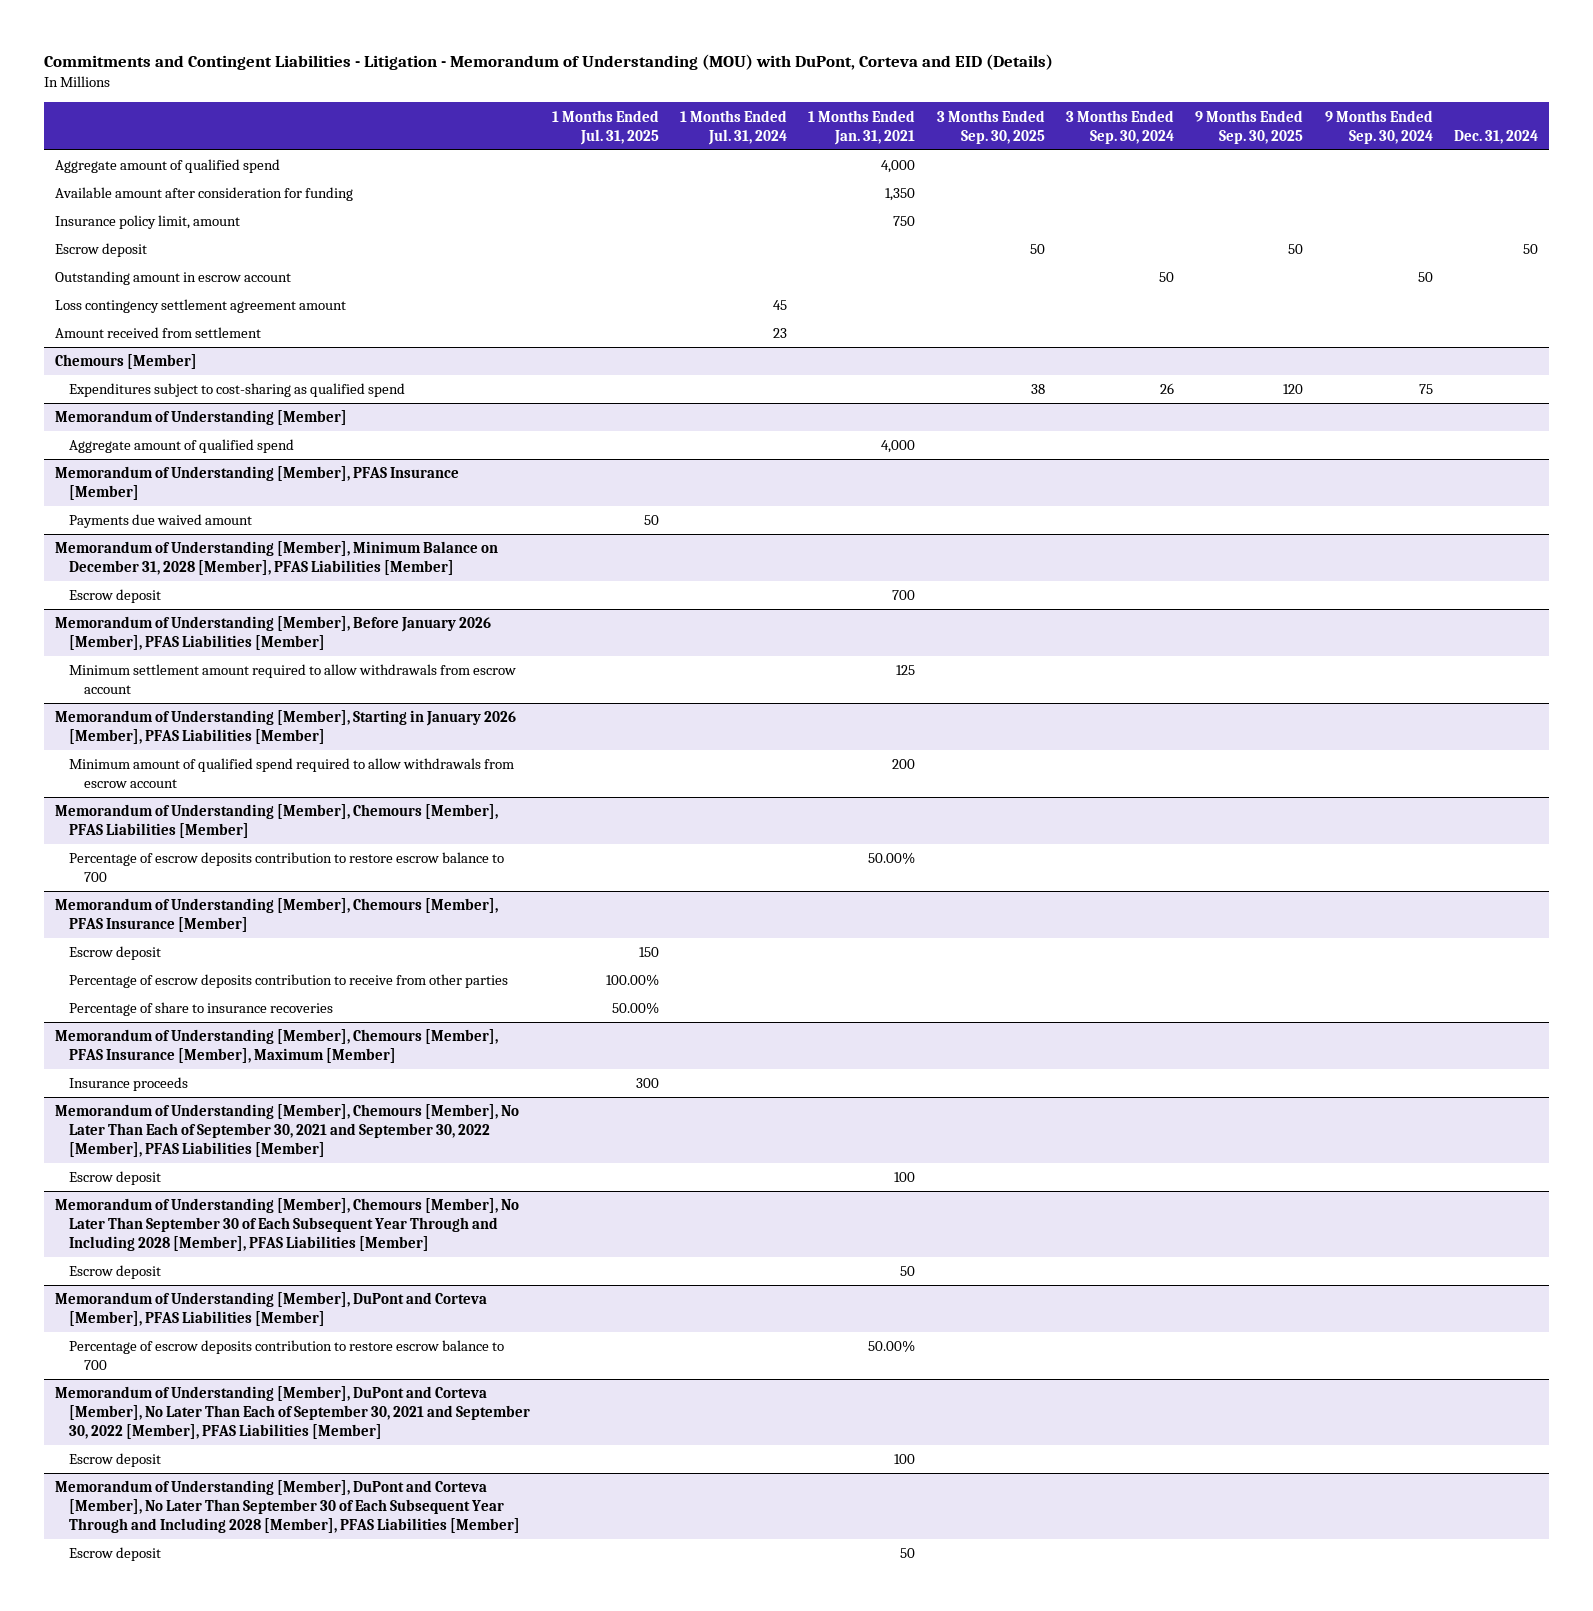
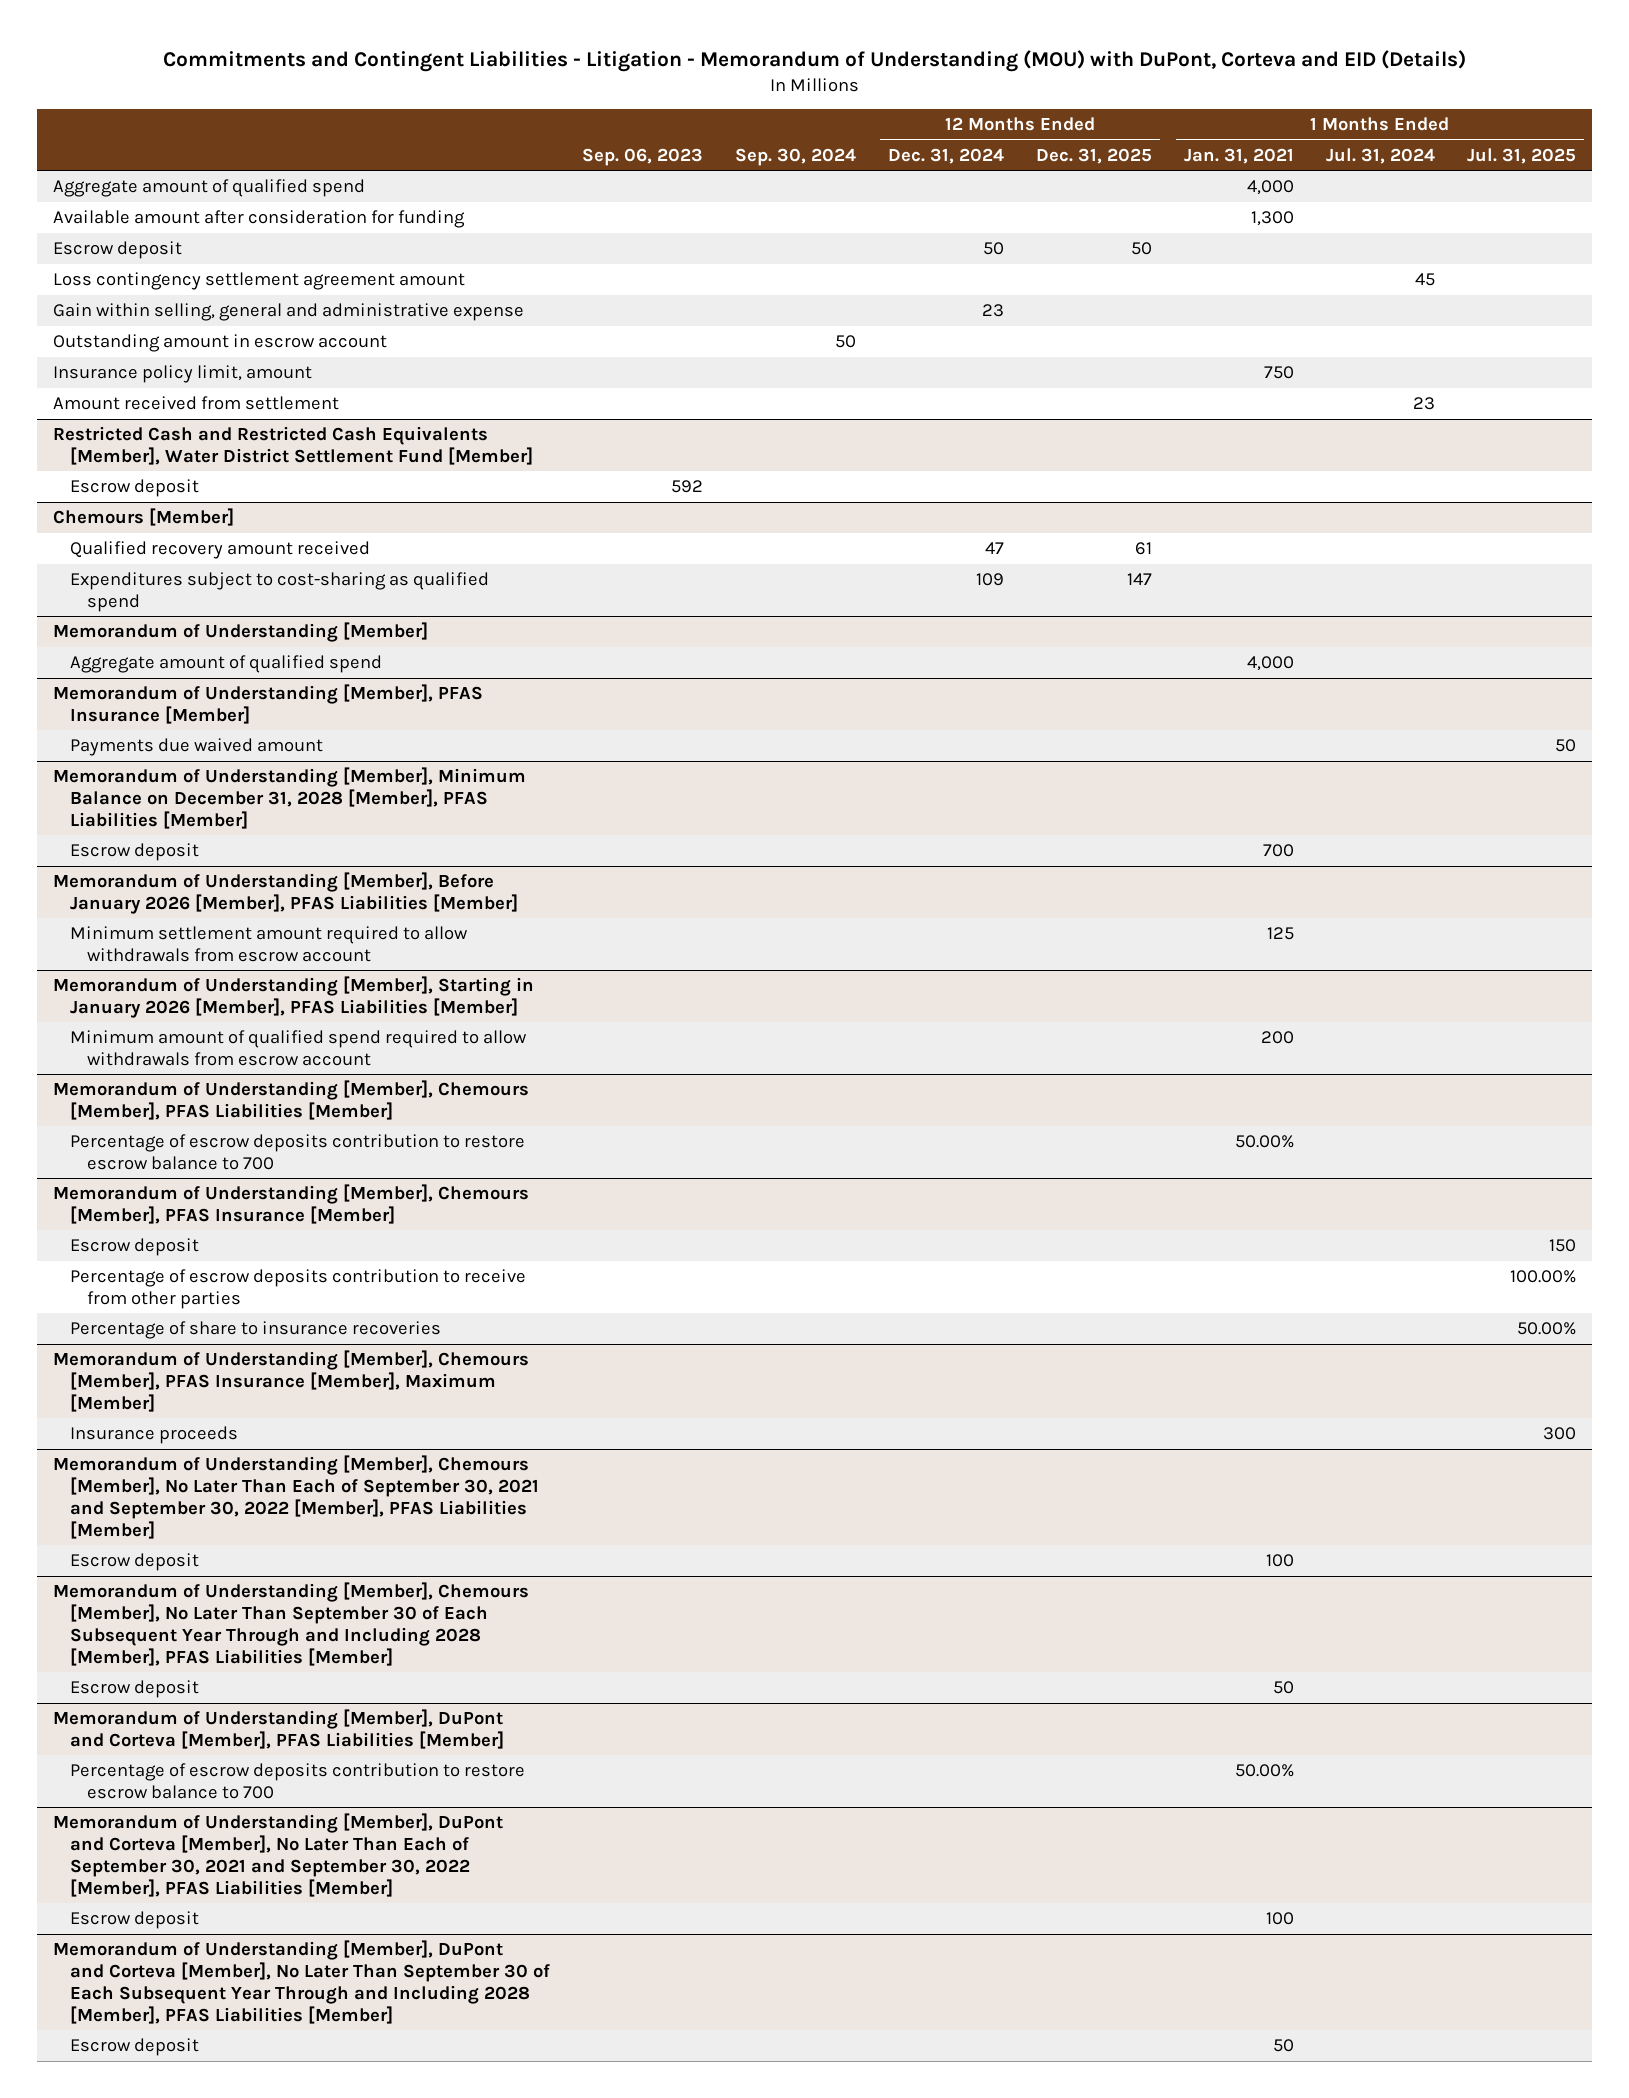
- | 1 Months Ended Jul. 31, 2025 | 1 Months Ended Jul. 31, 2024 | 1 Months Ended Jan. 31, 2021 | 3 Months Ended Sep. 30, 2025 | 3 Months Ended Sep. 30, 2024 | 9 Months Ended Sep. 30, 2025 | 9 Months Ended Sep. 30, 2024 | Dec. 31, 2024
+ | Sep. 06, 2023 | Sep. 30, 2024 | 12 Months Ended Dec. 31, 2024 | 12 Months Ended Dec. 31, 2025 | 1 Months Ended Jan. 31, 2021 | 1 Months Ended Jul. 31, 2024 | 1 Months Ended Jul. 31, 2025
- Available amount after consideration for funding | | | 1,350 | | | | |
+ Available amount after consideration for funding | | | | | 1,300 | |
+ Gain within selling, general and administrative expense | | | 23 | | | |
moved down: Outstanding amount in escrow account | | 50 | | | | |
moved down: Insurance policy limit, amount | | | | | 750 | |
+ Restricted Cash and Restricted Cash Equivalents [Member], Water District Settlement Fund [Member]
+ Escrow deposit | 592 | | | | | |
@ Chemours [Member]
+ Qualified recovery amount received | | | 47 | 61 | | |

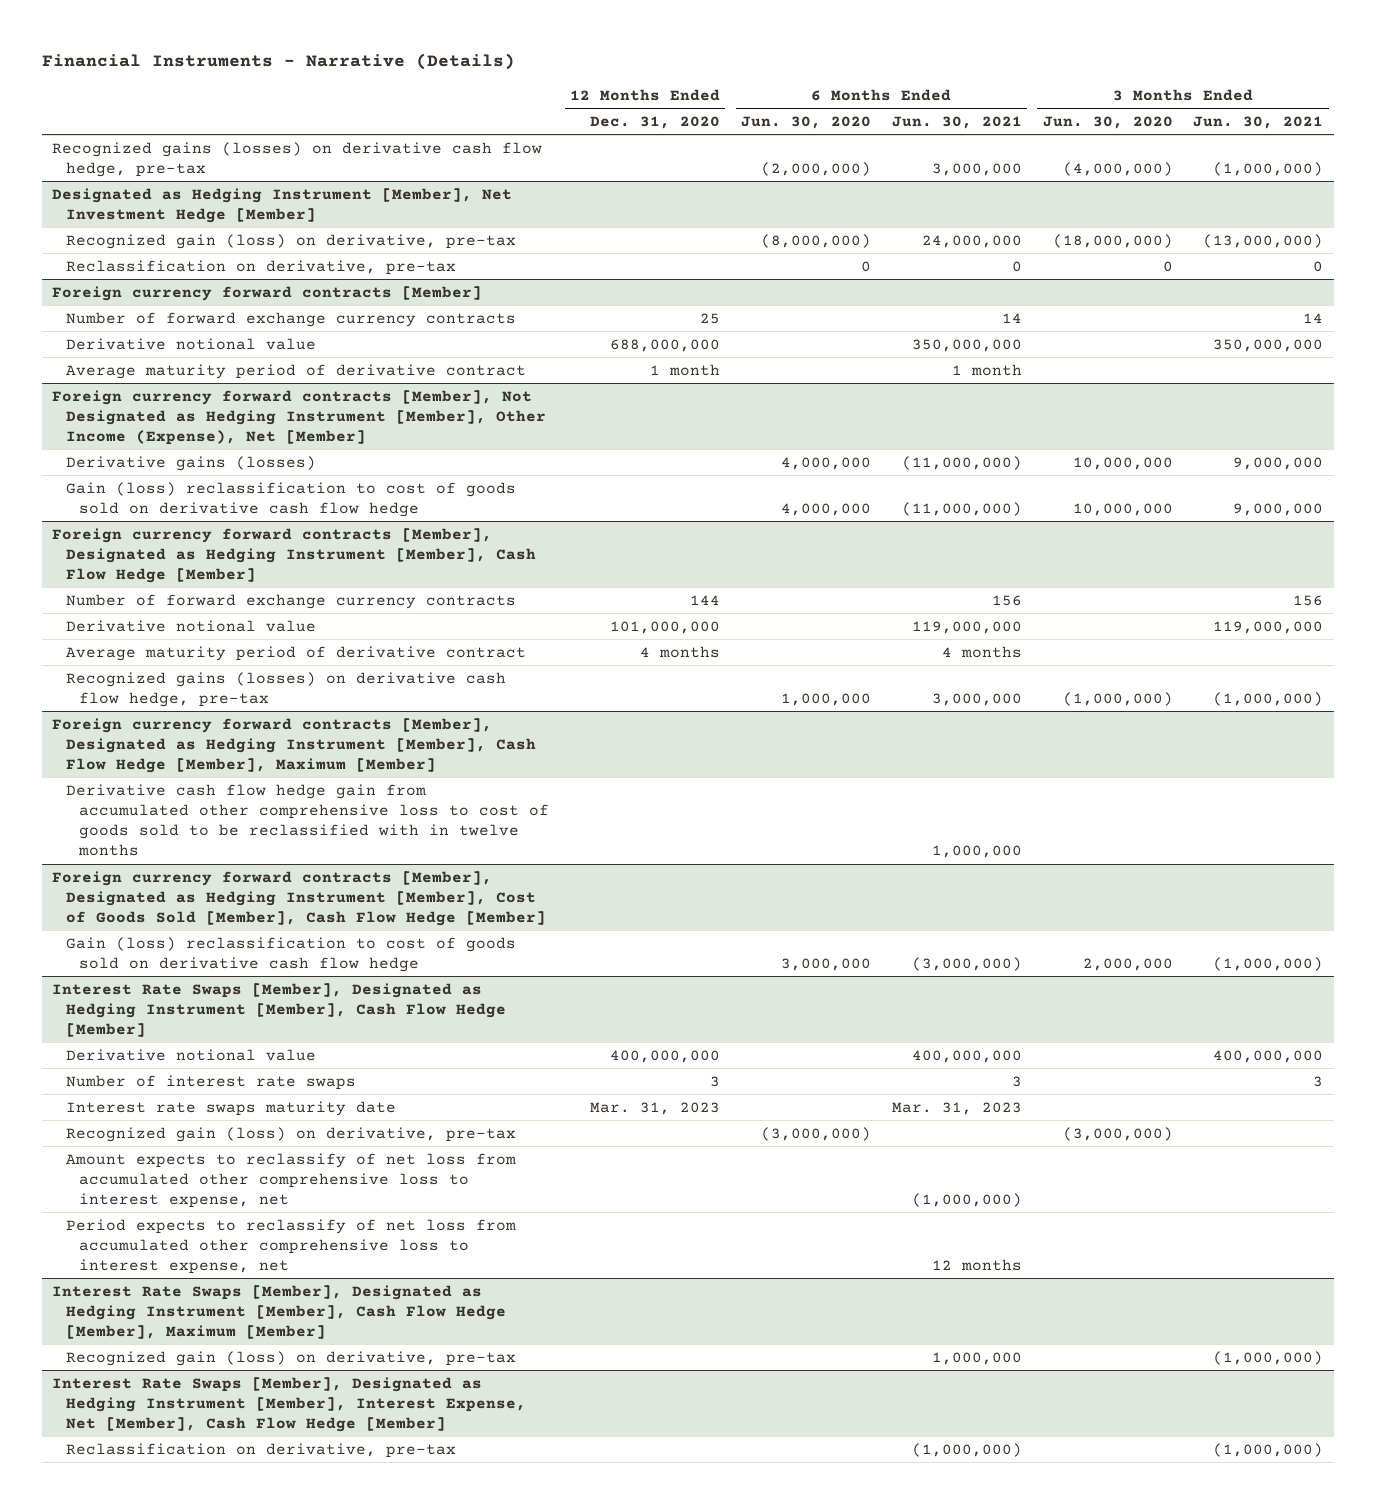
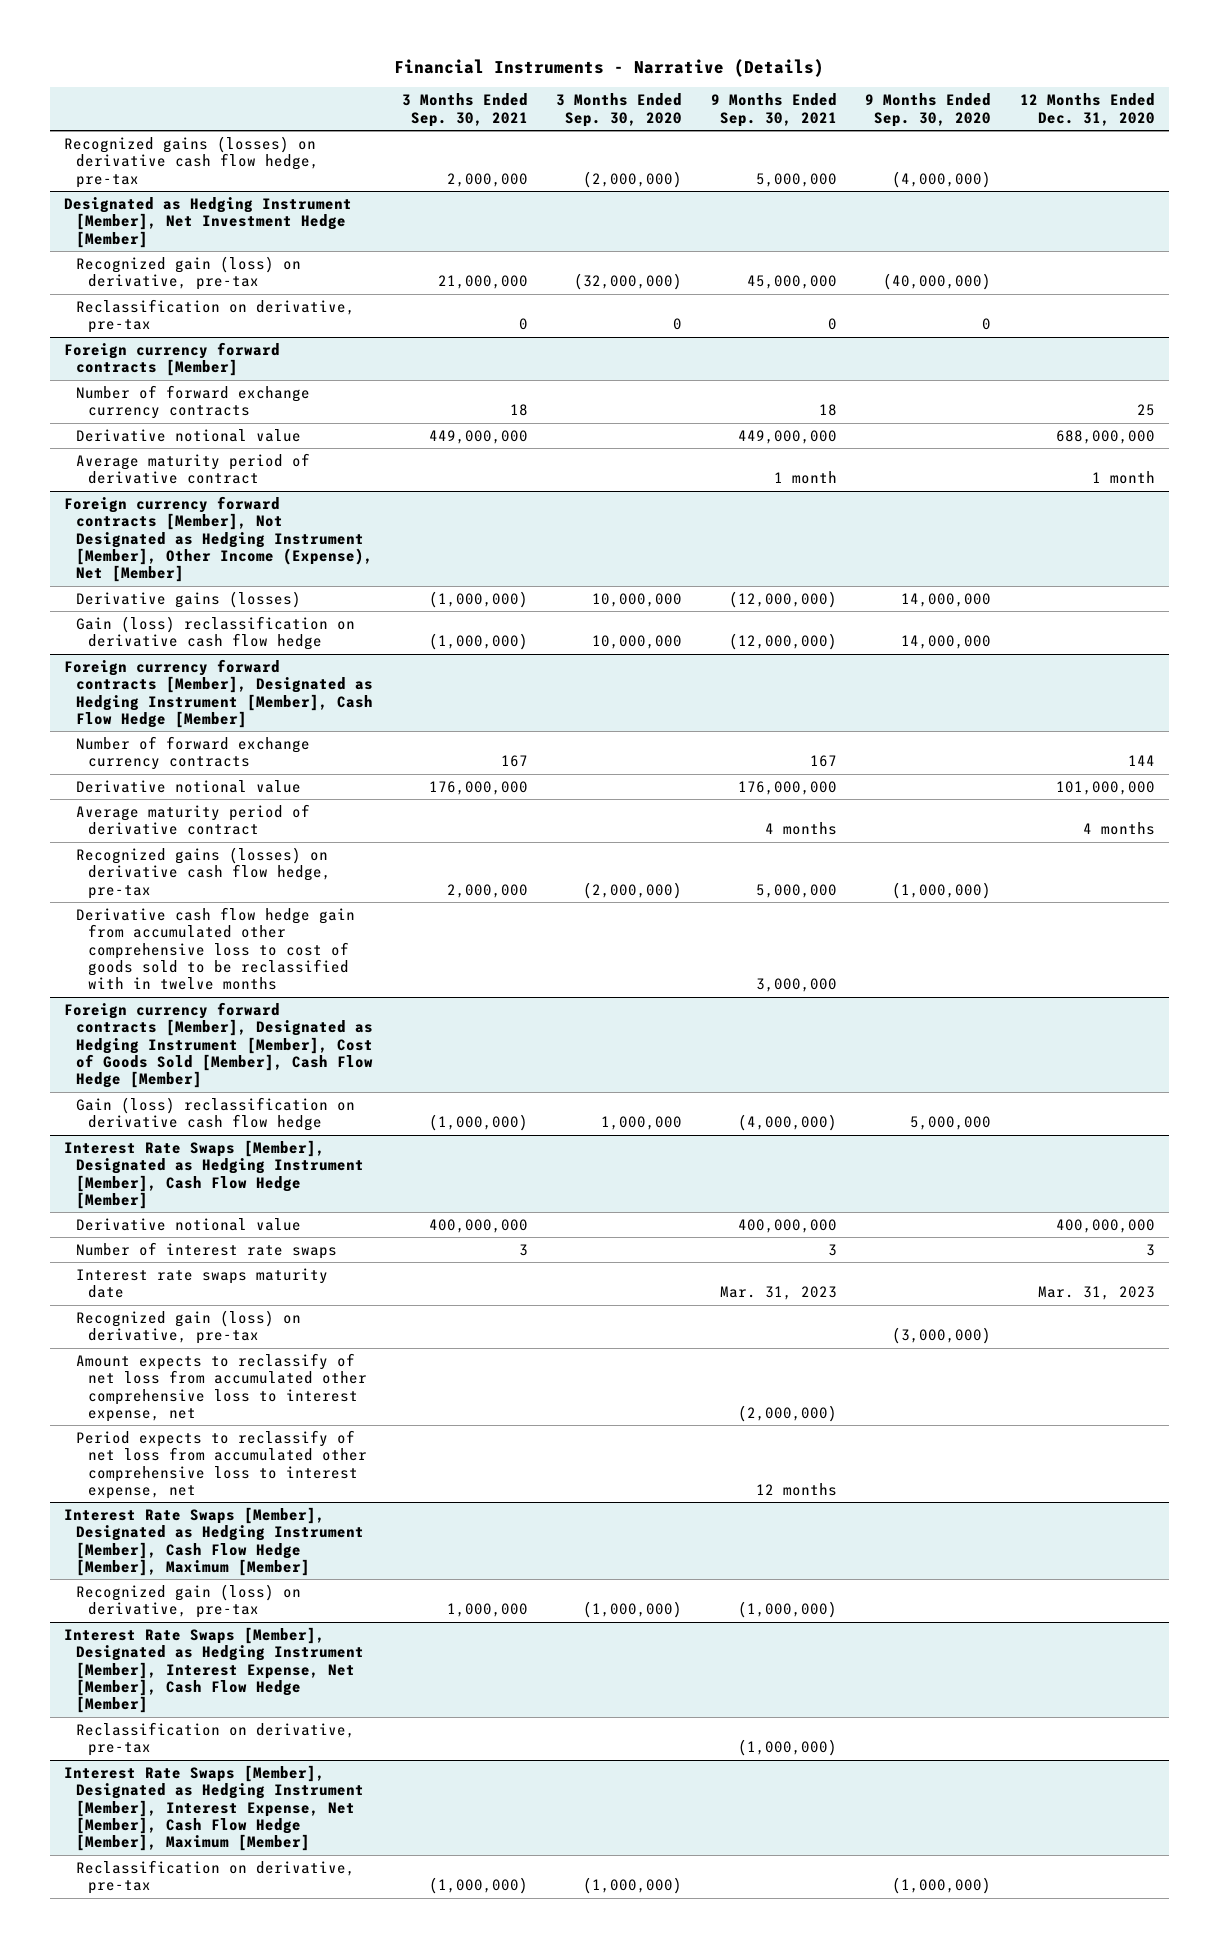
- | 12 Months Ended Dec. 31, 2020 | 6 Months Ended Jun. 30, 2020 | 6 Months Ended Jun. 30, 2021 | 3 Months Ended Jun. 30, 2020 | 3 Months Ended Jun. 30, 2021
+ | 3 Months Ended Sep. 30, 2021 | 3 Months Ended Sep. 30, 2020 | 9 Months Ended Sep. 30, 2021 | 9 Months Ended Sep. 30, 2020 | 12 Months Ended Dec. 31, 2020
@ Foreign currency forward contracts [Member], Not Designated as Hedging Instrument [Member], Other Income (Expense), Net [Member]
- Gain (loss) reclassification to cost of goods sold on derivative cash flow hedge | | 4,000,000 | (11,000,000) | 10,000,000 | 9,000,000
+ Gain (loss) reclassification on derivative cash flow hedge | (1,000,000) | 10,000,000 | (12,000,000) | 14,000,000 |
- Foreign currency forward contracts [Member], Designated as Hedging Instrument [Member], Cash Flow Hedge [Member], Maximum [Member]
- Derivative cash flow hedge gain from accumulated other comprehensive loss to cost of goods sold to be reclassified with in twelve months | | | 1,000,000 | |
@ Foreign currency forward contracts [Member], Designated as Hedging Instrument [Member], Cash Flow Hedge [Member]
+ Derivative cash flow hedge gain from accumulated other comprehensive loss to cost of goods sold to be reclassified with in twelve months | | | 3,000,000 | |
@ Foreign currency forward contracts [Member], Designated as Hedging Instrument [Member], Cost of Goods Sold [Member], Cash Flow Hedge [Member]
- Gain (loss) reclassification to cost of goods sold on derivative cash flow hedge | | 3,000,000 | (3,000,000) | 2,000,000 | (1,000,000)
+ Gain (loss) reclassification on derivative cash flow hedge | (1,000,000) | 1,000,000 | (4,000,000) | 5,000,000 |
+ Interest Rate Swaps [Member], Designated as Hedging Instrument [Member], Interest Expense, Net [Member], Cash Flow Hedge [Member], Maximum [Member]
+ Reclassification on derivative, pre-tax | (1,000,000) | (1,000,000) | | (1,000,000) |

